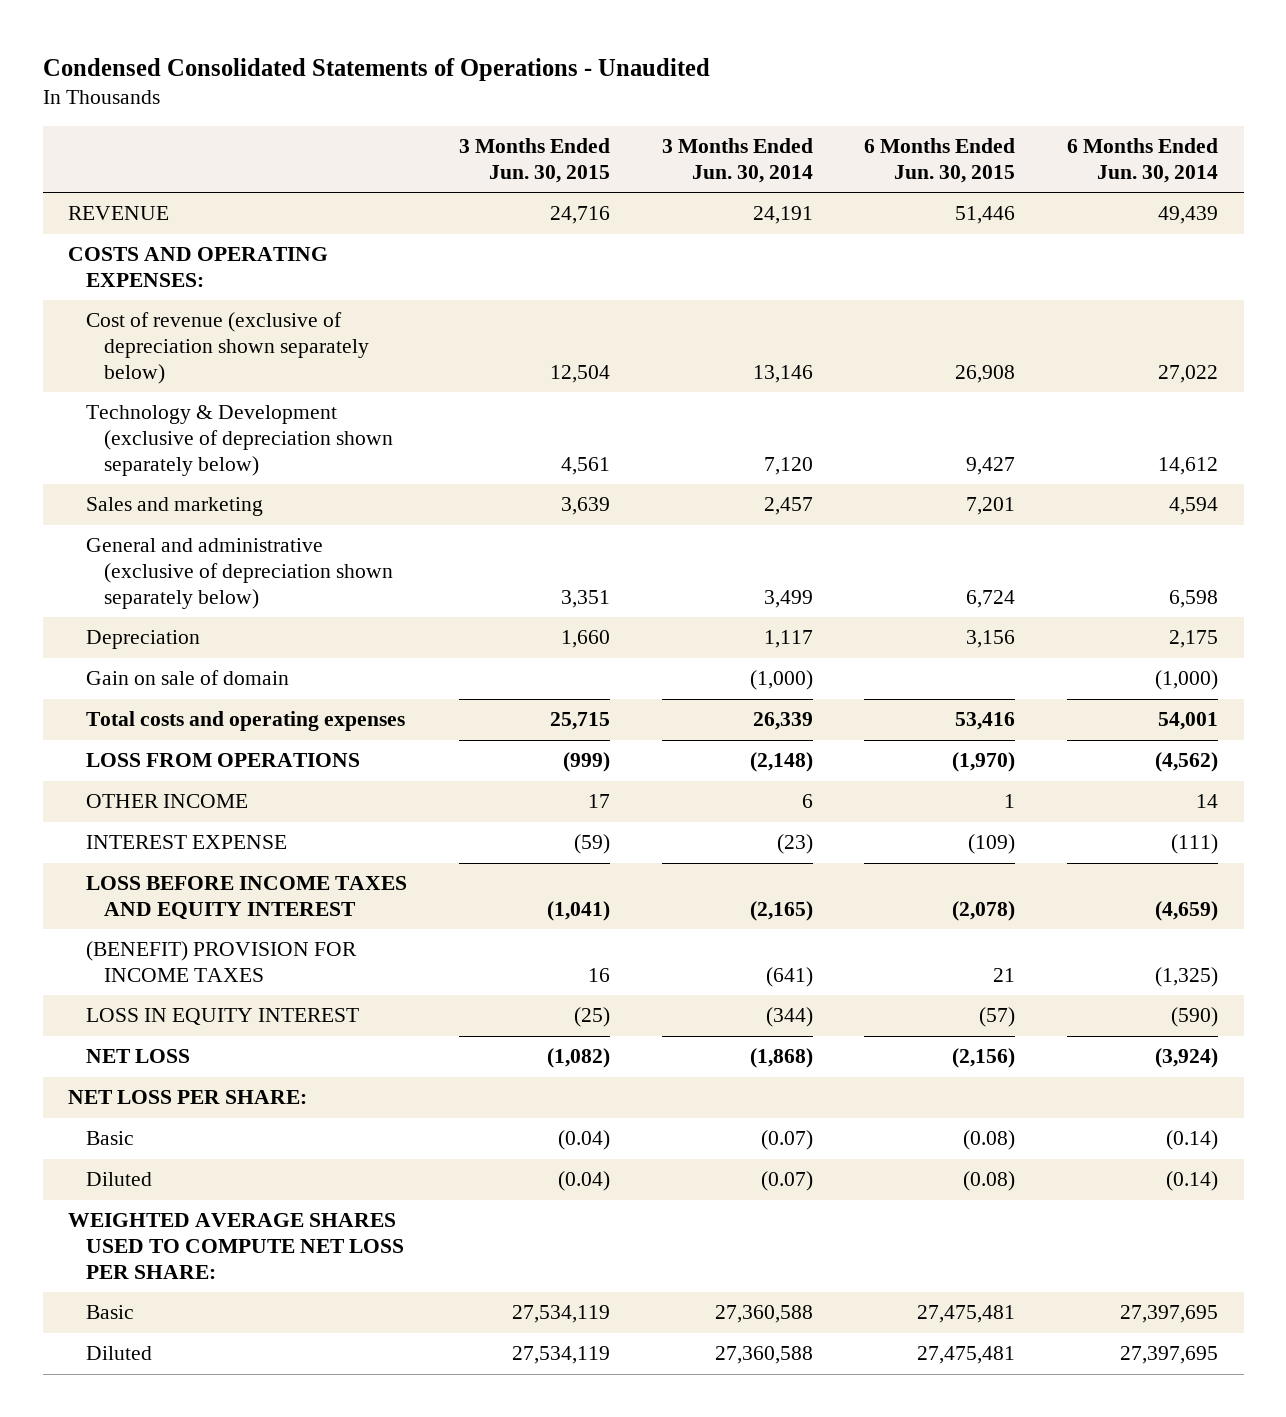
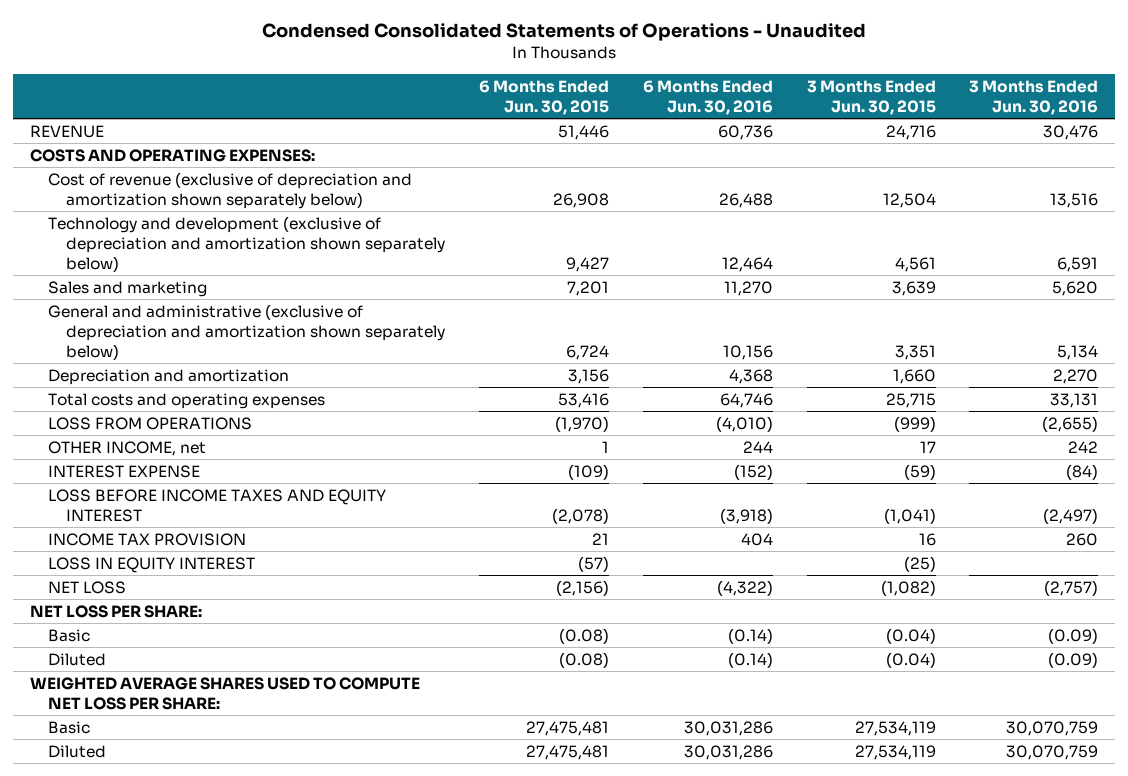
- | 3 Months Ended Jun. 30, 2015 | 3 Months Ended Jun. 30, 2014 | 6 Months Ended Jun. 30, 2015 | 6 Months Ended Jun. 30, 2014
+ | 6 Months Ended Jun. 30, 2015 | 6 Months Ended Jun. 30, 2016 | 3 Months Ended Jun. 30, 2015 | 3 Months Ended Jun. 30, 2016
- Cost of revenue (exclusive of depreciation shown separately below) | 12,504 | 13,146 | 26,908 | 27,022
- Technology & Development (exclusive of depreciation shown separately below) | 4,561 | 7,120 | 9,427 | 14,612
+ Cost of revenue (exclusive of depreciation and amortization shown separately below) | 26,908 | 26,488 | 12,504 | 13,516
+ Technology and development (exclusive of depreciation and amortization shown separately below) | 9,427 | 12,464 | 4,561 | 6,591
- General and administrative (exclusive of depreciation shown separately below) | 3,351 | 3,499 | 6,724 | 6,598
- Depreciation | 1,660 | 1,117 | 3,156 | 2,175
- Gain on sale of domain | | (1,000) | | (1,000)
+ General and administrative (exclusive of depreciation and amortization shown separately below) | 6,724 | 10,156 | 3,351 | 5,134
+ Depreciation and amortization | 3,156 | 4,368 | 1,660 | 2,270
- OTHER INCOME | 17 | 6 | 1 | 14
+ OTHER INCOME, net | 1 | 244 | 17 | 242
- (BENEFIT) PROVISION FOR INCOME TAXES | 16 | (641) | 21 | (1,325)
+ INCOME TAX PROVISION | 21 | 404 | 16 | 260

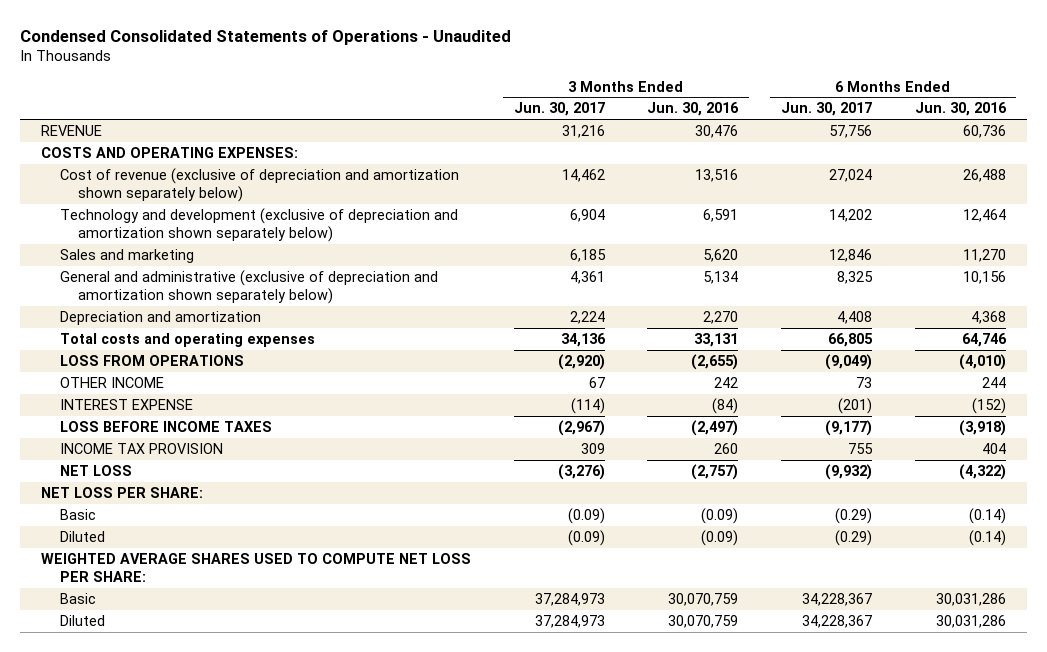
- | 6 Months Ended Jun. 30, 2015 | 6 Months Ended Jun. 30, 2016 | 3 Months Ended Jun. 30, 2015 | 3 Months Ended Jun. 30, 2016
+ | 3 Months Ended Jun. 30, 2017 | 3 Months Ended Jun. 30, 2016 | 6 Months Ended Jun. 30, 2017 | 6 Months Ended Jun. 30, 2016
- OTHER INCOME, net | 1 | 244 | 17 | 242
+ OTHER INCOME | 67 | 242 | 73 | 244
- LOSS BEFORE INCOME TAXES AND EQUITY INTEREST | (2,078) | (3,918) | (1,041) | (2,497)
+ LOSS BEFORE INCOME TAXES | (2,967) | (2,497) | (9,177) | (3,918)
- LOSS IN EQUITY INTEREST | (57) | | (25) |

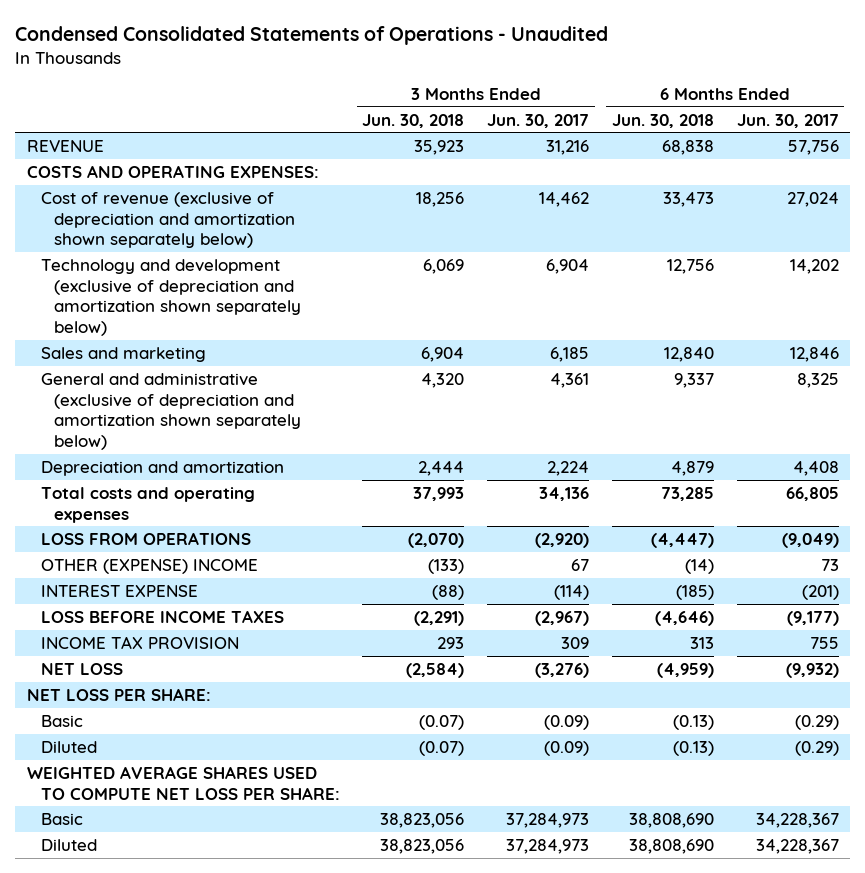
- | 3 Months Ended Jun. 30, 2017 | 3 Months Ended Jun. 30, 2016 | 6 Months Ended Jun. 30, 2017 | 6 Months Ended Jun. 30, 2016
+ | 3 Months Ended Jun. 30, 2018 | 3 Months Ended Jun. 30, 2017 | 6 Months Ended Jun. 30, 2018 | 6 Months Ended Jun. 30, 2017
- OTHER INCOME | 67 | 242 | 73 | 244
+ OTHER (EXPENSE) INCOME | (133) | 67 | (14) | 73

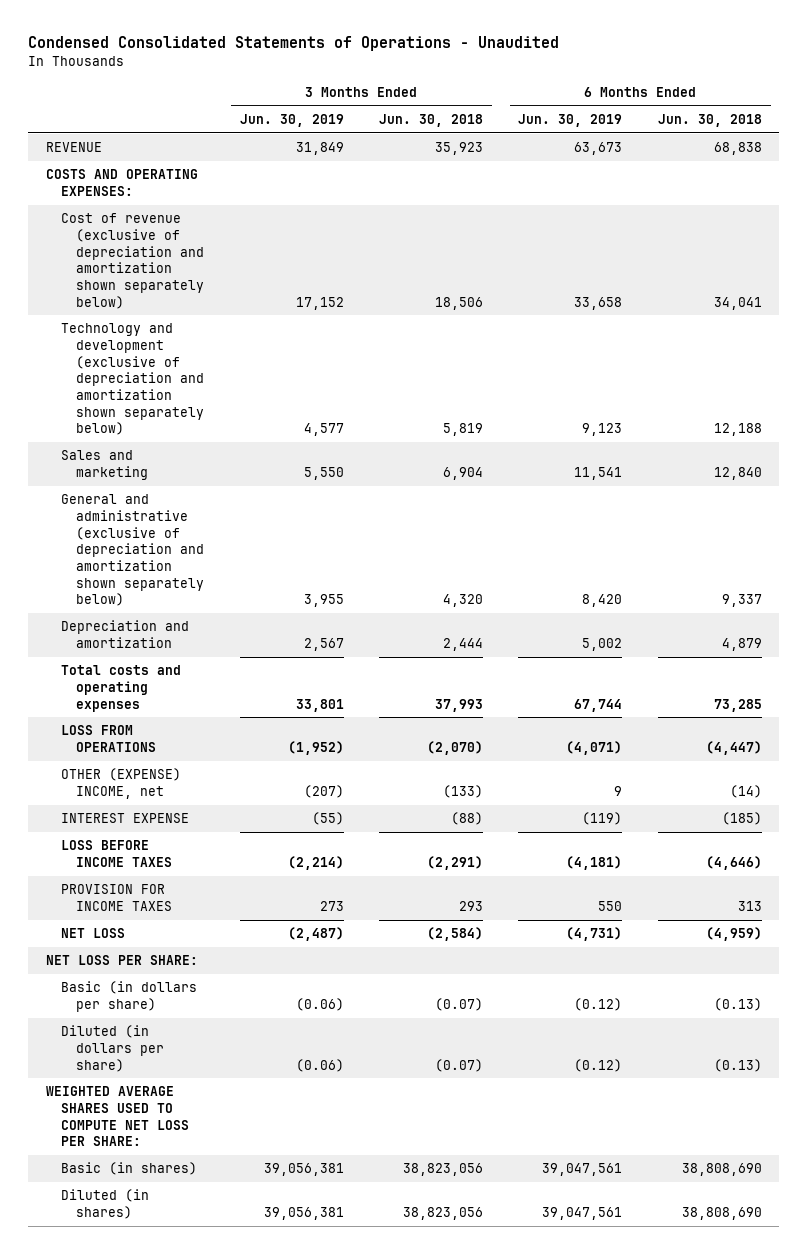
- | 3 Months Ended Jun. 30, 2018 | 3 Months Ended Jun. 30, 2017 | 6 Months Ended Jun. 30, 2018 | 6 Months Ended Jun. 30, 2017
+ | 3 Months Ended Jun. 30, 2019 | 3 Months Ended Jun. 30, 2018 | 6 Months Ended Jun. 30, 2019 | 6 Months Ended Jun. 30, 2018
- Cost of revenue (exclusive of depreciation and amortization shown separately below) | 18,256 | 14,462 | 33,473 | 27,024
- Technology and development (exclusive of depreciation and amortization shown separately below) | 6,069 | 6,904 | 12,756 | 14,202
+ Cost of revenue (exclusive of depreciation and amortization shown separately below) | 17,152 | 18,506 | 33,658 | 34,041
+ Technology and development (exclusive of depreciation and amortization shown separately below) | 4,577 | 5,819 | 9,123 | 12,188
- OTHER (EXPENSE) INCOME | (133) | 67 | (14) | 73
+ OTHER (EXPENSE) INCOME, net | (207) | (133) | 9 | (14)
- INCOME TAX PROVISION | 293 | 309 | 313 | 755
+ PROVISION FOR INCOME TAXES | 273 | 293 | 550 | 313
- Basic | (0.07) | (0.09) | (0.13) | (0.29)
- Diluted | (0.07) | (0.09) | (0.13) | (0.29)
+ Basic (in dollars per share) | (0.06) | (0.07) | (0.12) | (0.13)
+ Diluted (in dollars per share) | (0.06) | (0.07) | (0.12) | (0.13)
- Basic | 38,823,056 | 37,284,973 | 38,808,690 | 34,228,367
- Diluted | 38,823,056 | 37,284,973 | 38,808,690 | 34,228,367
+ Basic (in shares) | 39,056,381 | 38,823,056 | 39,047,561 | 38,808,690
+ Diluted (in shares) | 39,056,381 | 38,823,056 | 39,047,561 | 38,808,690

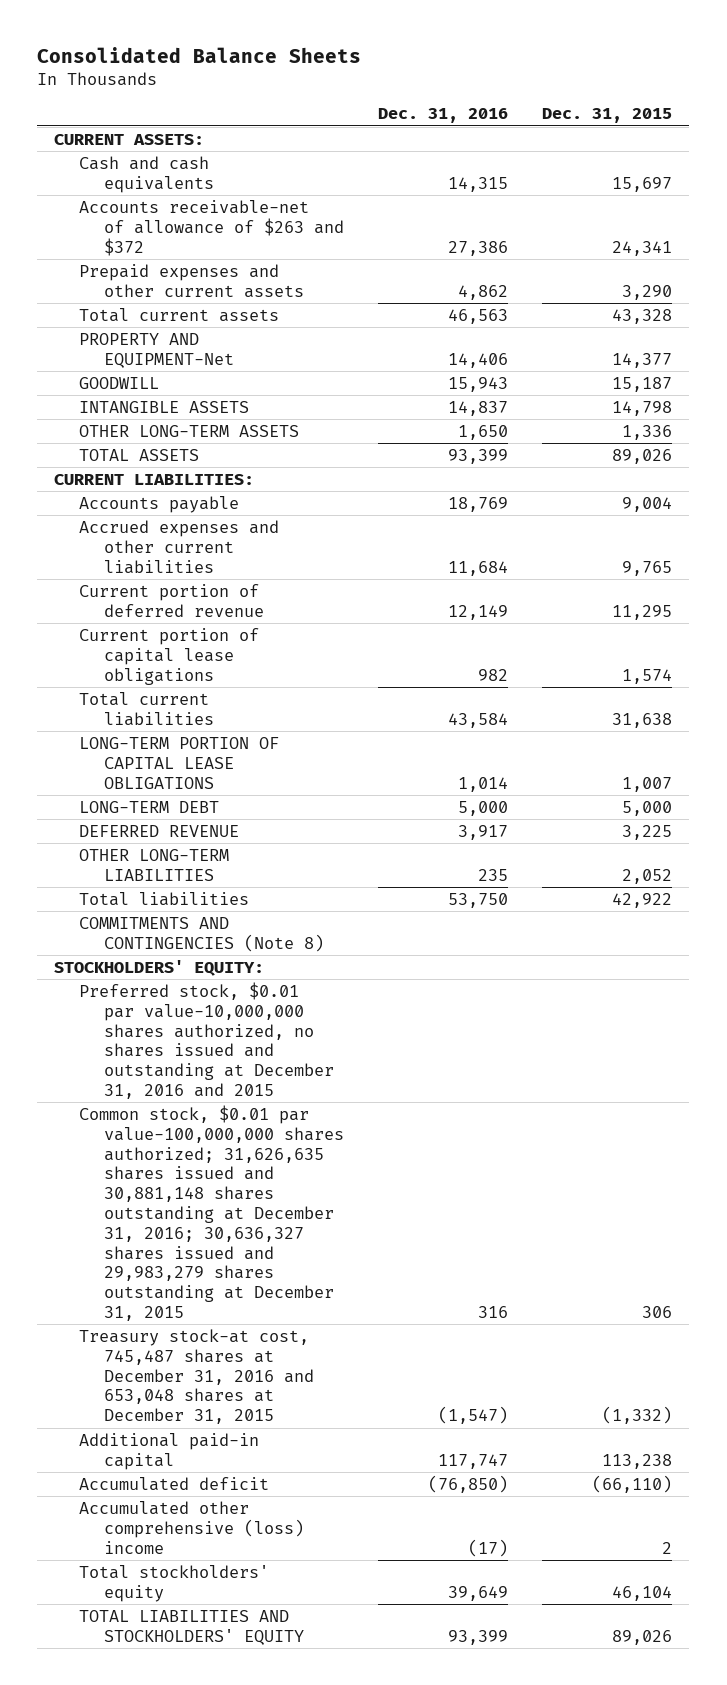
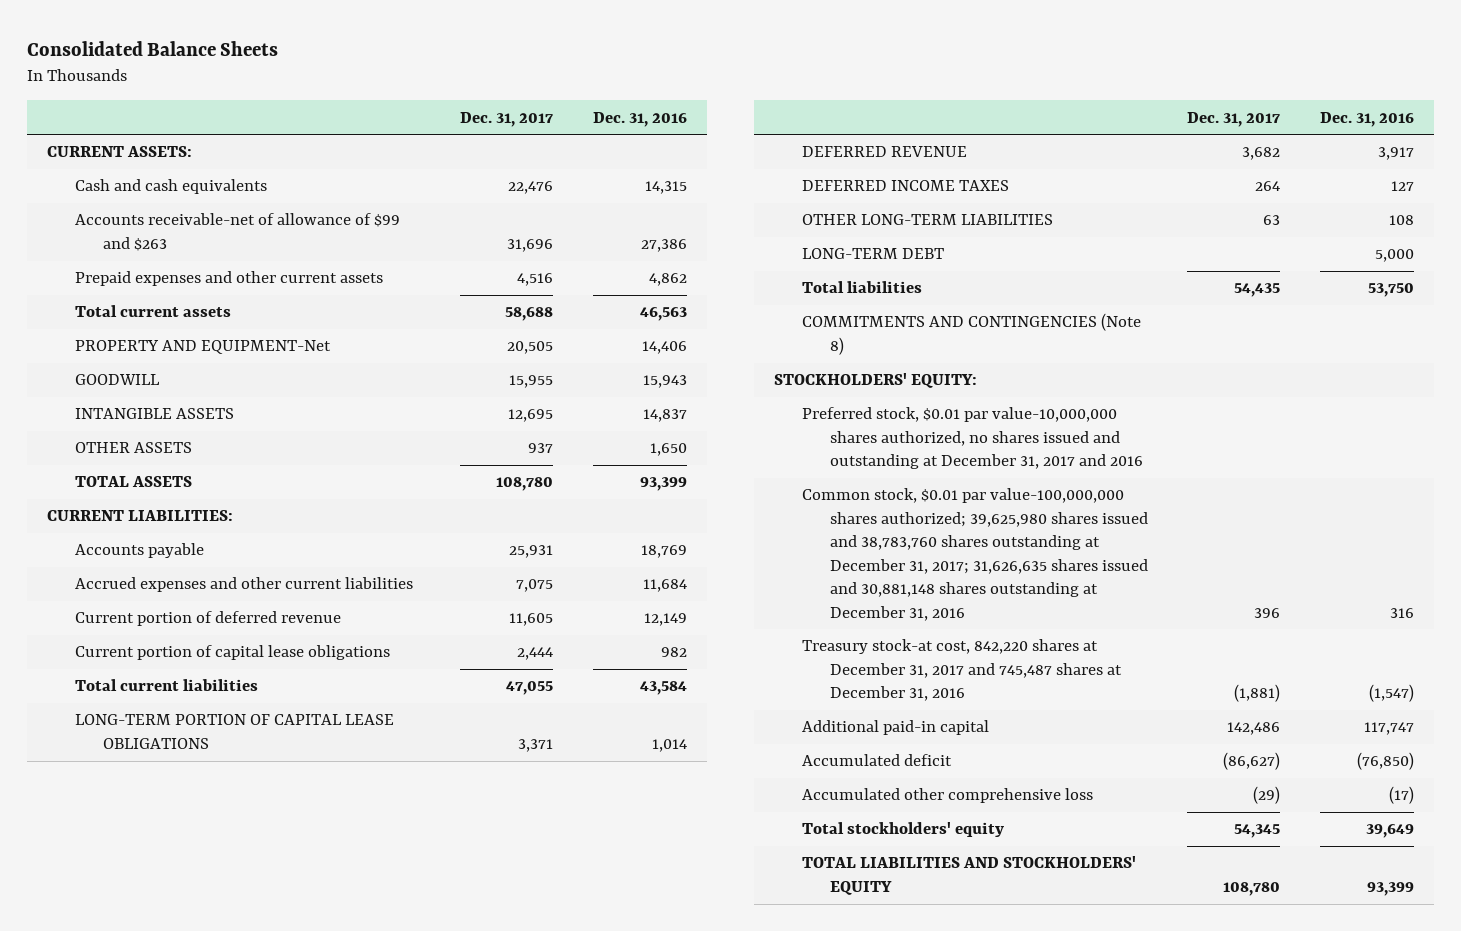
- | Dec. 31, 2016 | Dec. 31, 2015
+ | Dec. 31, 2017 | Dec. 31, 2016
- Accounts receivable-net of allowance of $263 and $372 | 27,386 | 24,341
+ Accounts receivable-net of allowance of $99 and $263 | 31,696 | 27,386
- OTHER LONG-TERM ASSETS | 1,650 | 1,336
+ OTHER ASSETS | 937 | 1,650
- OTHER LONG-TERM LIABILITIES | 235 | 2,052
+ DEFERRED INCOME TAXES | 264 | 127
+ OTHER LONG-TERM LIABILITIES | 63 | 108
moved down: LONG-TERM DEBT | | 5,000
- Preferred stock, $0.01 par value-10,000,000 shares authorized, no shares issued and outstanding at December 31, 2016 and 2015
- Common stock, $0.01 par value-100,000,000 shares authorized; 31,626,635 shares issued and 30,881,148 shares outstanding at December 31, 2016; 30,636,327 shares issued and 29,983,279 shares outstanding at December 31, 2015 | 316 | 306
- Treasury stock-at cost, 745,487 shares at December 31, 2016 and 653,048 shares at December 31, 2015 | (1,547) | (1,332)
+ Preferred stock, $0.01 par value-10,000,000 shares authorized, no shares issued and outstanding at December 31, 2017 and 2016
+ Common stock, $0.01 par value-100,000,000 shares authorized; 39,625,980 shares issued and 38,783,760 shares outstanding at December 31, 2017; 31,626,635 shares issued and 30,881,148 shares outstanding at December 31, 2016 | 396 | 316
+ Treasury stock-at cost, 842,220 shares at December 31, 2017 and 745,487 shares at December 31, 2016 | (1,881) | (1,547)
- Accumulated other comprehensive (loss) income | (17) | 2
+ Accumulated other comprehensive loss | (29) | (17)

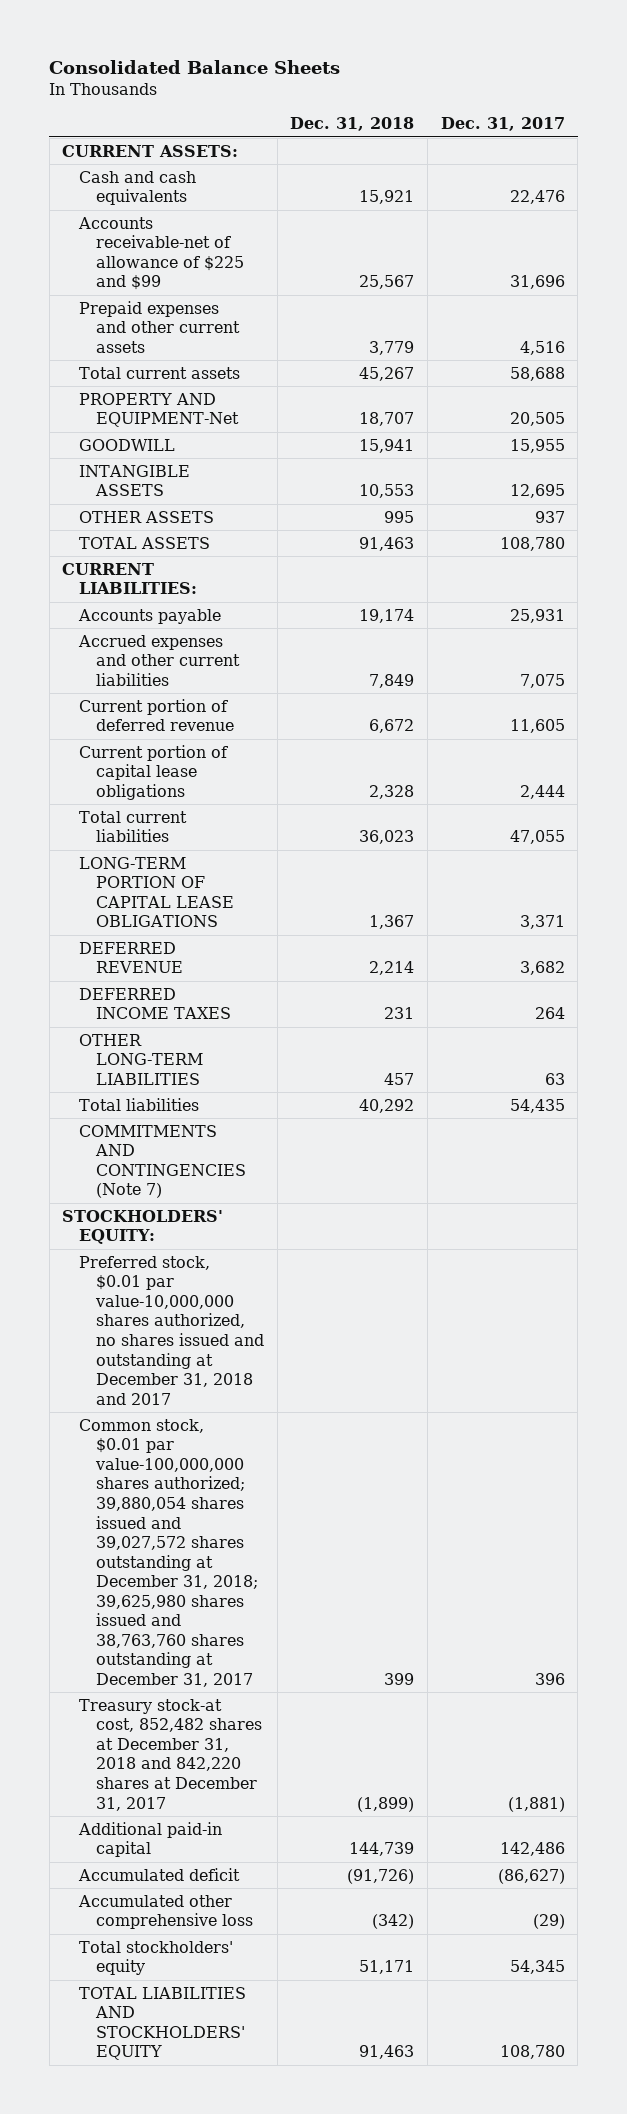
- | Dec. 31, 2017 | Dec. 31, 2016
+ | Dec. 31, 2018 | Dec. 31, 2017
- Accounts receivable-net of allowance of $99 and $263 | 31,696 | 27,386
+ Accounts receivable-net of allowance of $225 and $99 | 25,567 | 31,696
- LONG-TERM DEBT | | 5,000
- COMMITMENTS AND CONTINGENCIES (Note 8)
+ COMMITMENTS AND CONTINGENCIES (Note 7)
- Preferred stock, $0.01 par value-10,000,000 shares authorized, no shares issued and outstanding at December 31, 2017 and 2016
- Common stock, $0.01 par value-100,000,000 shares authorized; 39,625,980 shares issued and 38,783,760 shares outstanding at December 31, 2017; 31,626,635 shares issued and 30,881,148 shares outstanding at December 31, 2016 | 396 | 316
- Treasury stock-at cost, 842,220 shares at December 31, 2017 and 745,487 shares at December 31, 2016 | (1,881) | (1,547)
+ Preferred stock, $0.01 par value-10,000,000 shares authorized, no shares issued and outstanding at December 31, 2018 and 2017
+ Common stock, $0.01 par value-100,000,000 shares authorized; 39,880,054 shares issued and 39,027,572 shares outstanding at December 31, 2018; 39,625,980 shares issued and 38,763,760 shares outstanding at December 31, 2017 | 399 | 396
+ Treasury stock-at cost, 852,482 shares at December 31, 2018 and 842,220 shares at December 31, 2017 | (1,899) | (1,881)

